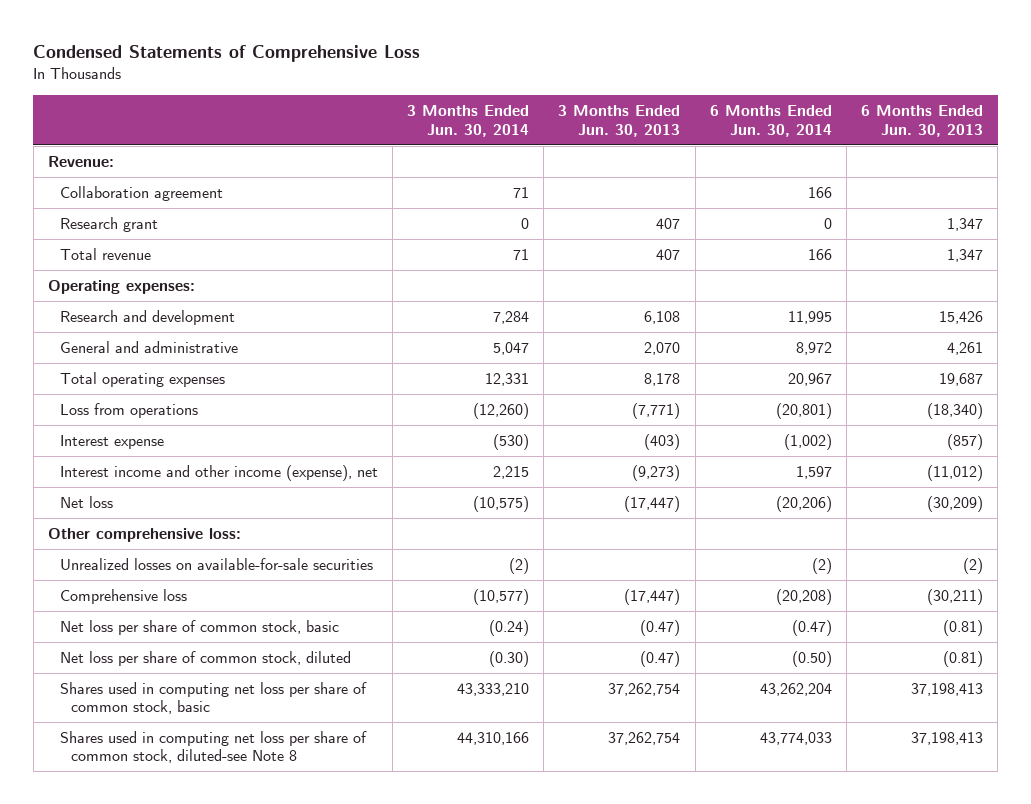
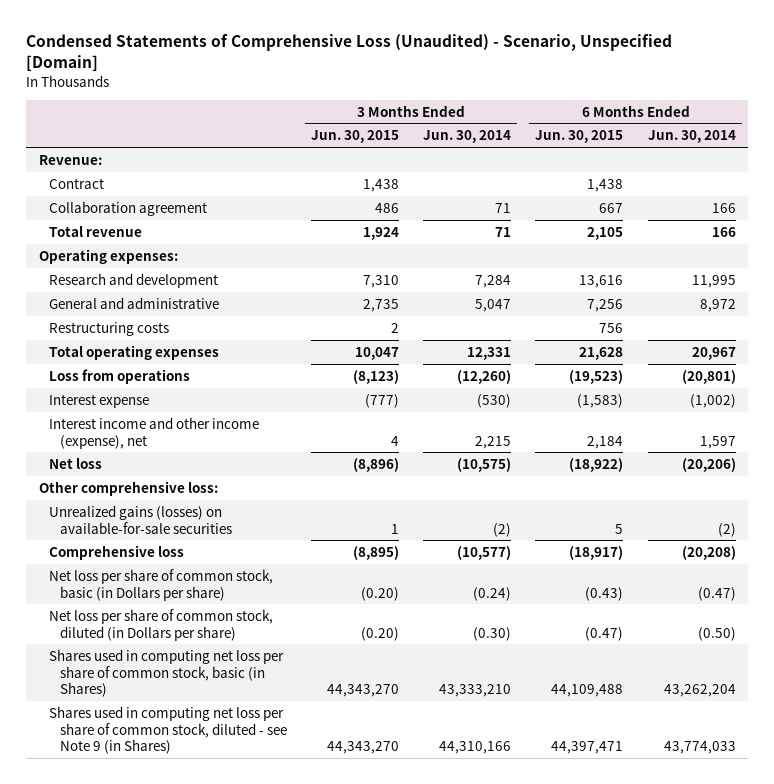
- Condensed Statements of Comprehensive Loss
+ Condensed Statements of Comprehensive Loss (Unaudited) - Scenario, Unspecified [Domain]
- | 3 Months Ended Jun. 30, 2014 | 3 Months Ended Jun. 30, 2013 | 6 Months Ended Jun. 30, 2014 | 6 Months Ended Jun. 30, 2013
+ | 3 Months Ended Jun. 30, 2015 | 3 Months Ended Jun. 30, 2014 | 6 Months Ended Jun. 30, 2015 | 6 Months Ended Jun. 30, 2014
+ Contract | 1,438 | | 1,438 |
- Research grant | 0 | 407 | 0 | 1,347
+ Restructuring costs | 2 | | 756 |
- Unrealized losses on available-for-sale securities | (2) | | (2) | (2)
+ Unrealized gains (losses) on available-for-sale securities | 1 | (2) | 5 | (2)
- Net loss per share of common stock, basic | (0.24) | (0.47) | (0.47) | (0.81)
- Net loss per share of common stock, diluted | (0.30) | (0.47) | (0.50) | (0.81)
- Shares used in computing net loss per share of common stock, basic | 43,333,210 | 37,262,754 | 43,262,204 | 37,198,413
- Shares used in computing net loss per share of common stock, diluted-see Note 8 | 44,310,166 | 37,262,754 | 43,774,033 | 37,198,413
+ Net loss per share of common stock, basic (in Dollars per share) | (0.20) | (0.24) | (0.43) | (0.47)
+ Net loss per share of common stock, diluted (in Dollars per share) | (0.20) | (0.30) | (0.47) | (0.50)
+ Shares used in computing net loss per share of common stock, basic (in Shares) | 44,343,270 | 43,333,210 | 44,109,488 | 43,262,204
+ Shares used in computing net loss per share of common stock, diluted - see Note 9 (in Shares) | 44,343,270 | 44,310,166 | 44,397,471 | 43,774,033

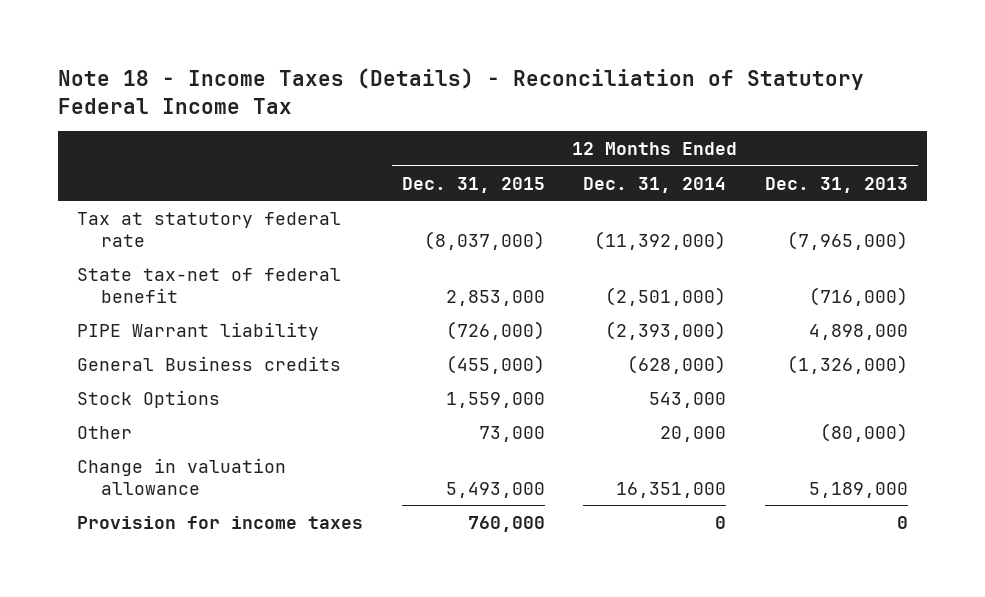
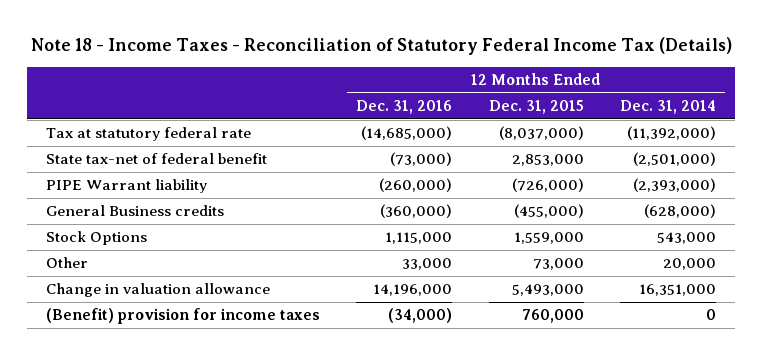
- Note 18 - Income Taxes (Details) - Reconciliation of Statutory Federal Income Tax
+ Note 18 - Income Taxes - Reconciliation of Statutory Federal Income Tax (Details)
- | 12 Months Ended Dec. 31, 2015 | 12 Months Ended Dec. 31, 2014 | 12 Months Ended Dec. 31, 2013
+ | 12 Months Ended Dec. 31, 2016 | 12 Months Ended Dec. 31, 2015 | 12 Months Ended Dec. 31, 2014
- Provision for income taxes | 760,000 | 0 | 0
+ (Benefit) provision for income taxes | (34,000) | 760,000 | 0

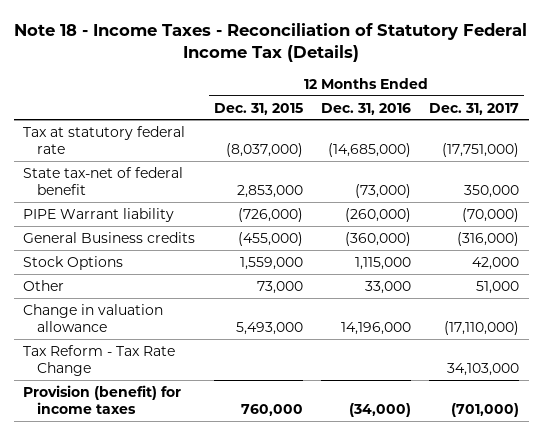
- | 12 Months Ended Dec. 31, 2016 | 12 Months Ended Dec. 31, 2015 | 12 Months Ended Dec. 31, 2014
+ | 12 Months Ended Dec. 31, 2015 | 12 Months Ended Dec. 31, 2016 | 12 Months Ended Dec. 31, 2017
- (Benefit) provision for income taxes | (34,000) | 760,000 | 0
+ Tax Reform - Tax Rate Change | | | 34,103,000
+ Provision (benefit) for income taxes | 760,000 | (34,000) | (701,000)

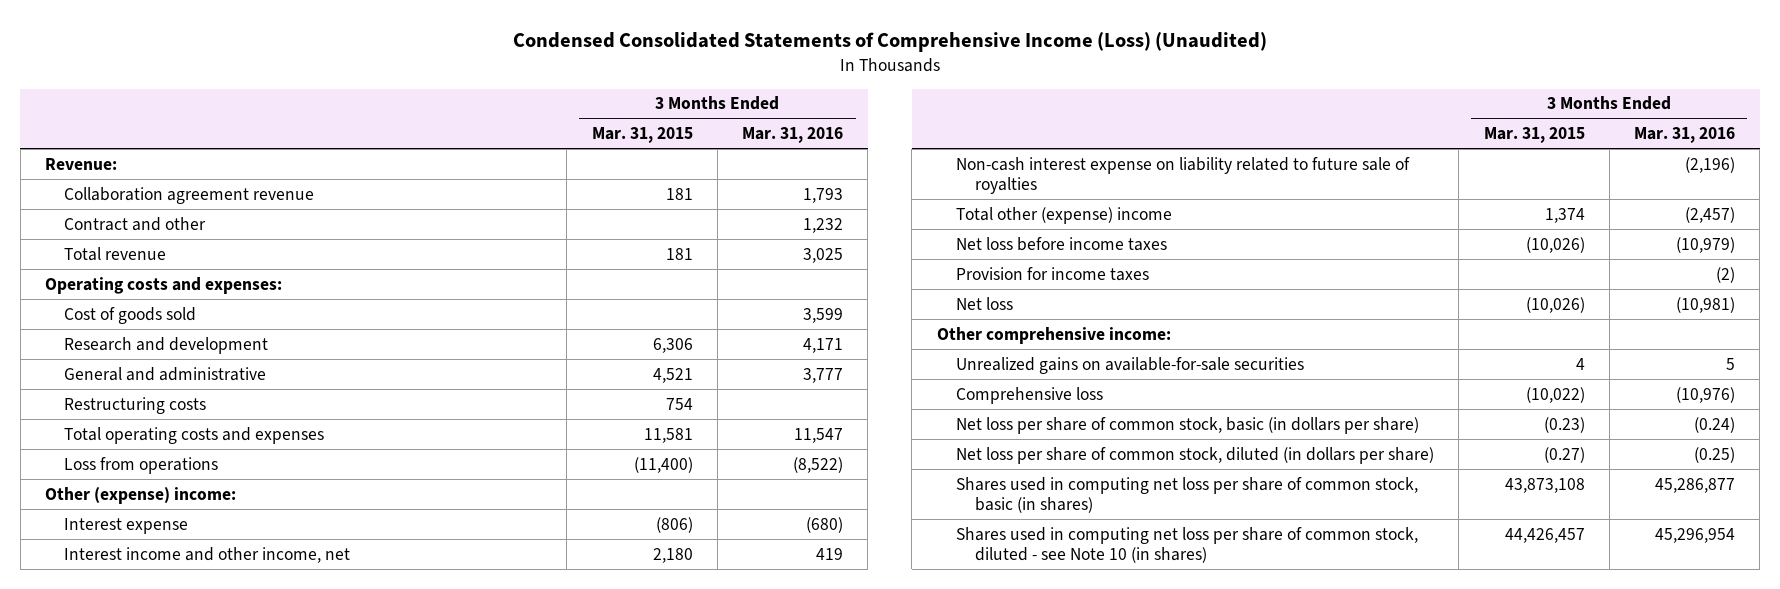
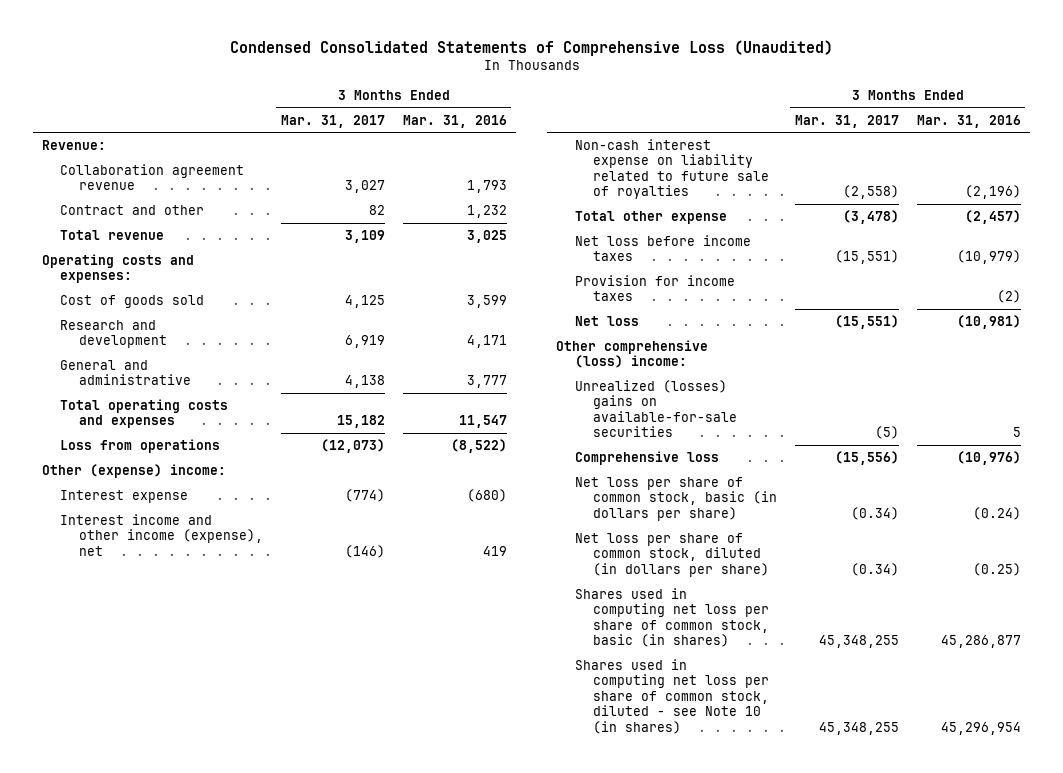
- Condensed Consolidated Statements of Comprehensive Income (Loss) (Unaudited)
+ Condensed Consolidated Statements of Comprehensive Loss (Unaudited)
- | 3 Months Ended Mar. 31, 2015 | 3 Months Ended Mar. 31, 2016
+ | 3 Months Ended Mar. 31, 2017 | 3 Months Ended Mar. 31, 2016
- Restructuring costs | 754 |
- Interest income and other income, net | 2,180 | 419
+ Interest income and other income (expense), net | (146) | 419
- Total other (expense) income | 1,374 | (2,457)
+ Total other expense | (3,478) | (2,457)
- Other comprehensive income:
- Unrealized gains on available-for-sale securities | 4 | 5
+ Other comprehensive (loss) income:
+ Unrealized (losses) gains on available-for-sale securities | (5) | 5

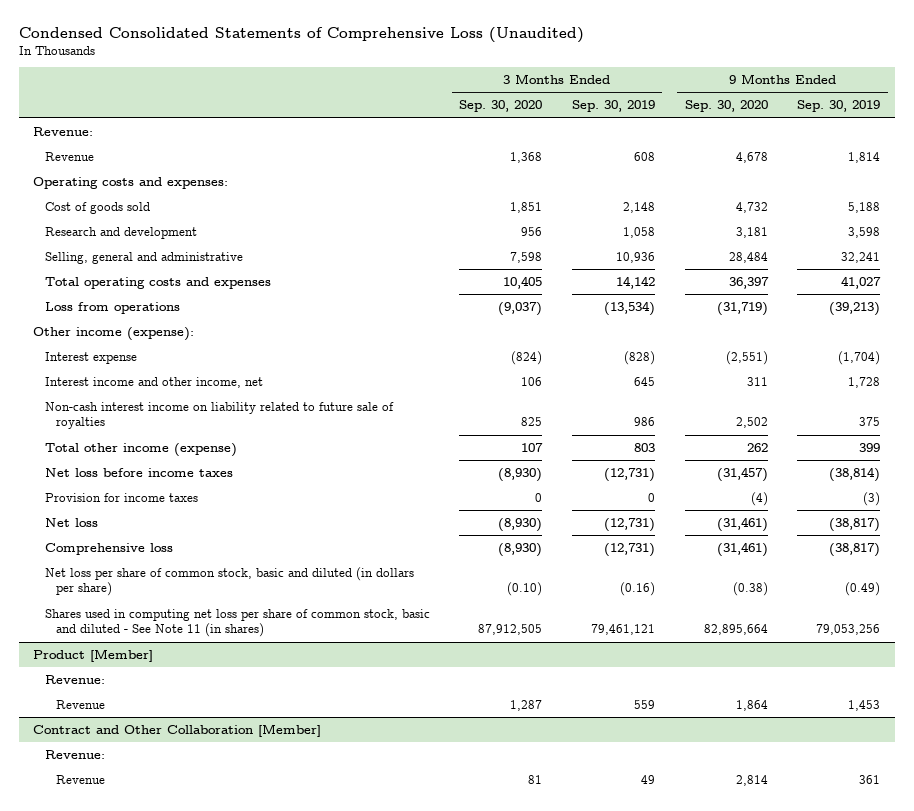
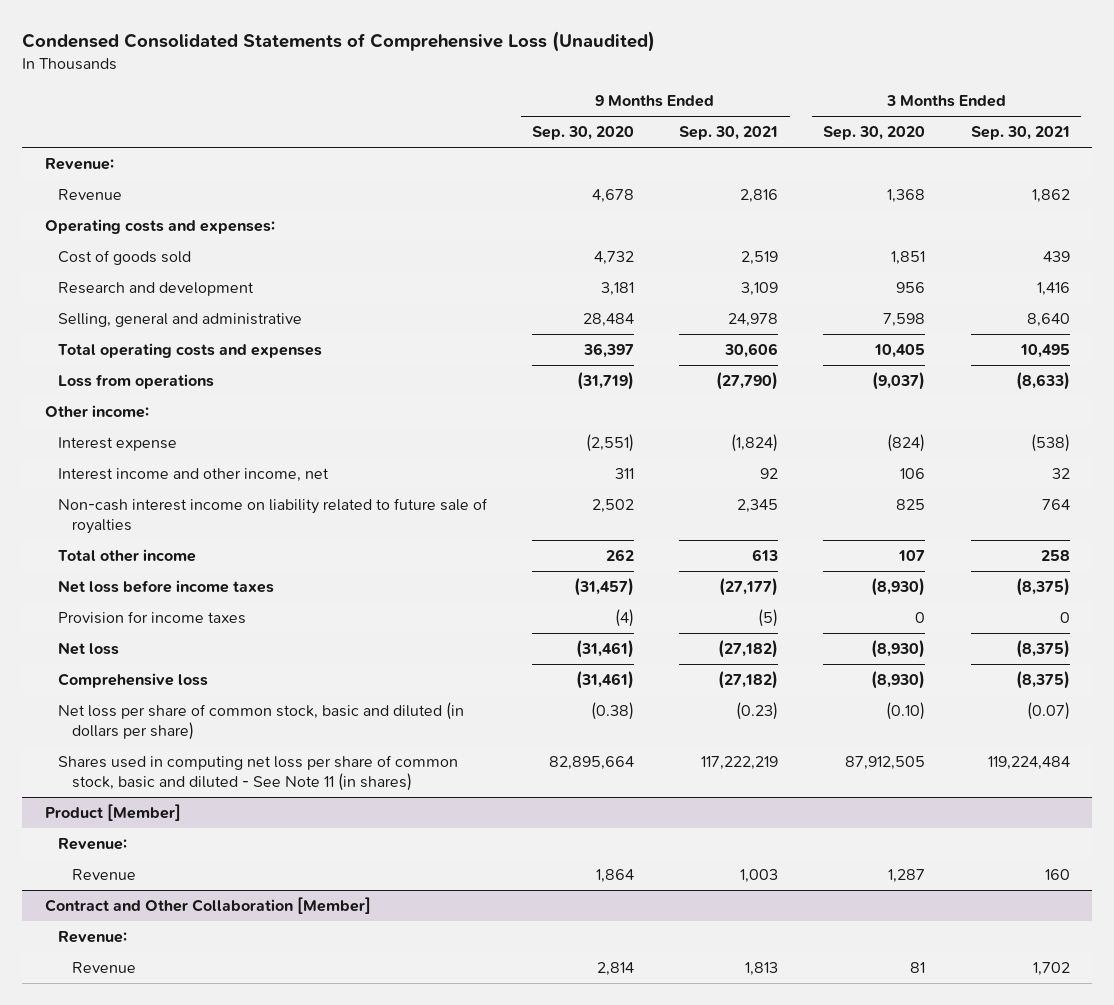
- | 3 Months Ended Sep. 30, 2020 | 3 Months Ended Sep. 30, 2019 | 9 Months Ended Sep. 30, 2020 | 9 Months Ended Sep. 30, 2019
+ | 9 Months Ended Sep. 30, 2020 | 9 Months Ended Sep. 30, 2021 | 3 Months Ended Sep. 30, 2020 | 3 Months Ended Sep. 30, 2021
- Other income (expense):
+ Other income:
- Total other income (expense) | 107 | 803 | 262 | 399
+ Total other income | 262 | 613 | 107 | 258

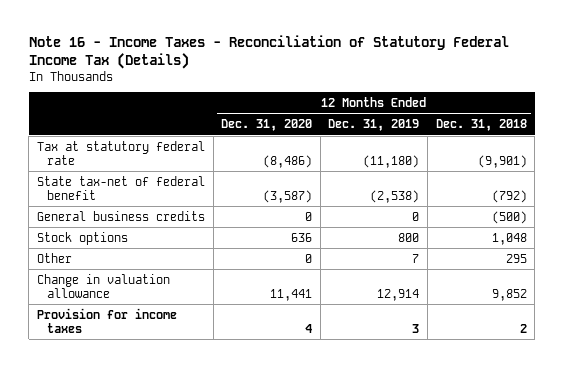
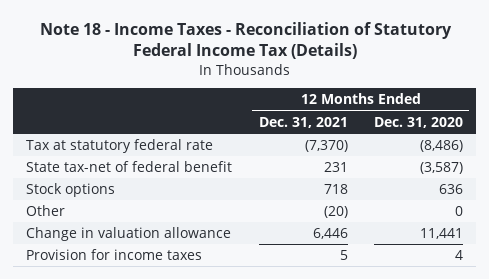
- Note 16 - Income Taxes - Reconciliation of Statutory Federal Income Tax (Details)
+ Note 18 - Income Taxes - Reconciliation of Statutory Federal Income Tax (Details)
- | 12 Months Ended Dec. 31, 2020 | 12 Months Ended Dec. 31, 2019 | 12 Months Ended Dec. 31, 2018
+ | 12 Months Ended Dec. 31, 2021 | 12 Months Ended Dec. 31, 2020
- General business credits | 0 | 0 | (500)

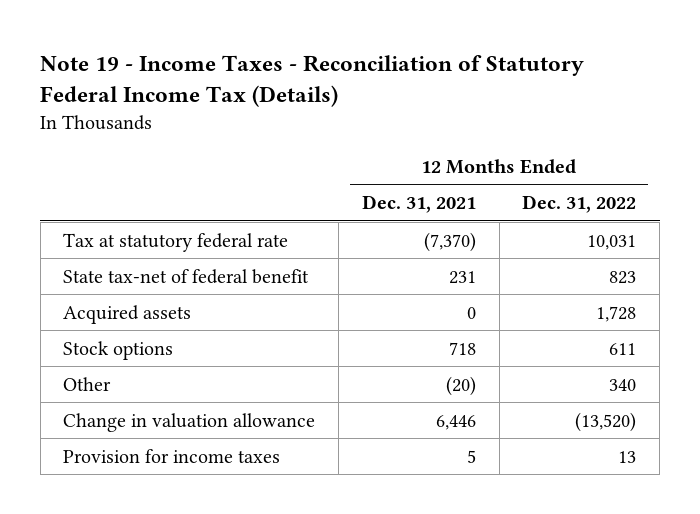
- Note 18 - Income Taxes - Reconciliation of Statutory Federal Income Tax (Details)
+ Note 19 - Income Taxes - Reconciliation of Statutory Federal Income Tax (Details)
- | 12 Months Ended Dec. 31, 2021 | 12 Months Ended Dec. 31, 2020
+ | 12 Months Ended Dec. 31, 2021 | 12 Months Ended Dec. 31, 2022
+ Acquired assets | 0 | 1,728

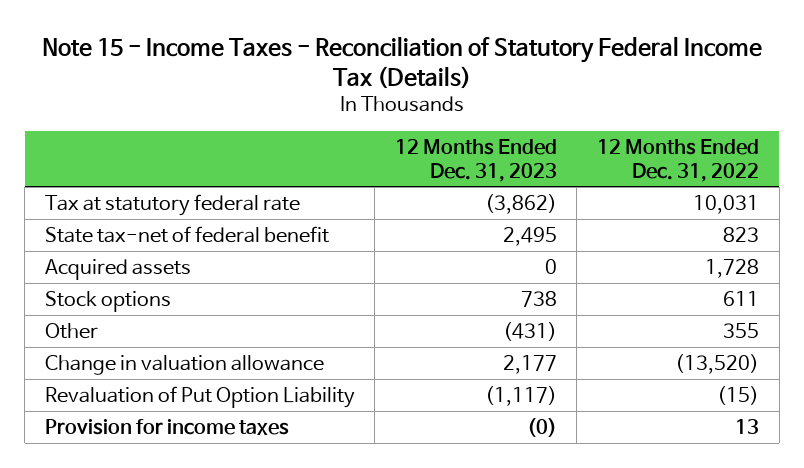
- Note 19 - Income Taxes - Reconciliation of Statutory Federal Income Tax (Details)
+ Note 15 - Income Taxes - Reconciliation of Statutory Federal Income Tax (Details)
- | 12 Months Ended Dec. 31, 2021 | 12 Months Ended Dec. 31, 2022
+ | 12 Months Ended Dec. 31, 2023 | 12 Months Ended Dec. 31, 2022
- Other | (20) | 340
+ Other | (431) | 355
+ Revaluation of Put Option Liability | (1,117) | (15)

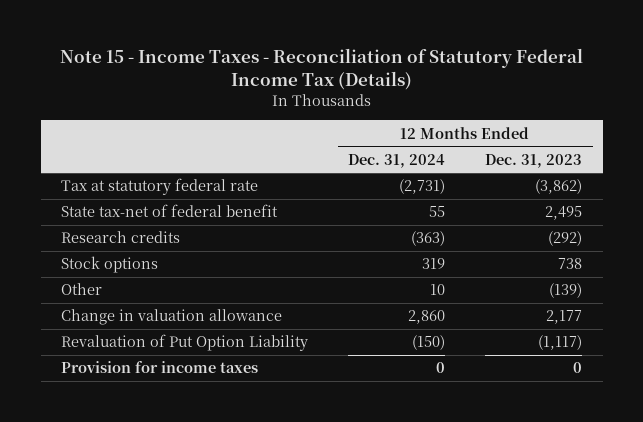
- | 12 Months Ended Dec. 31, 2023 | 12 Months Ended Dec. 31, 2022
+ | 12 Months Ended Dec. 31, 2024 | 12 Months Ended Dec. 31, 2023
- Acquired assets | 0 | 1,728
+ Research credits | (363) | (292)
- Other | (431) | 355
+ Other | 10 | (139)
- Provision for income taxes | (0) | 13
+ Provision for income taxes | 0 | 0

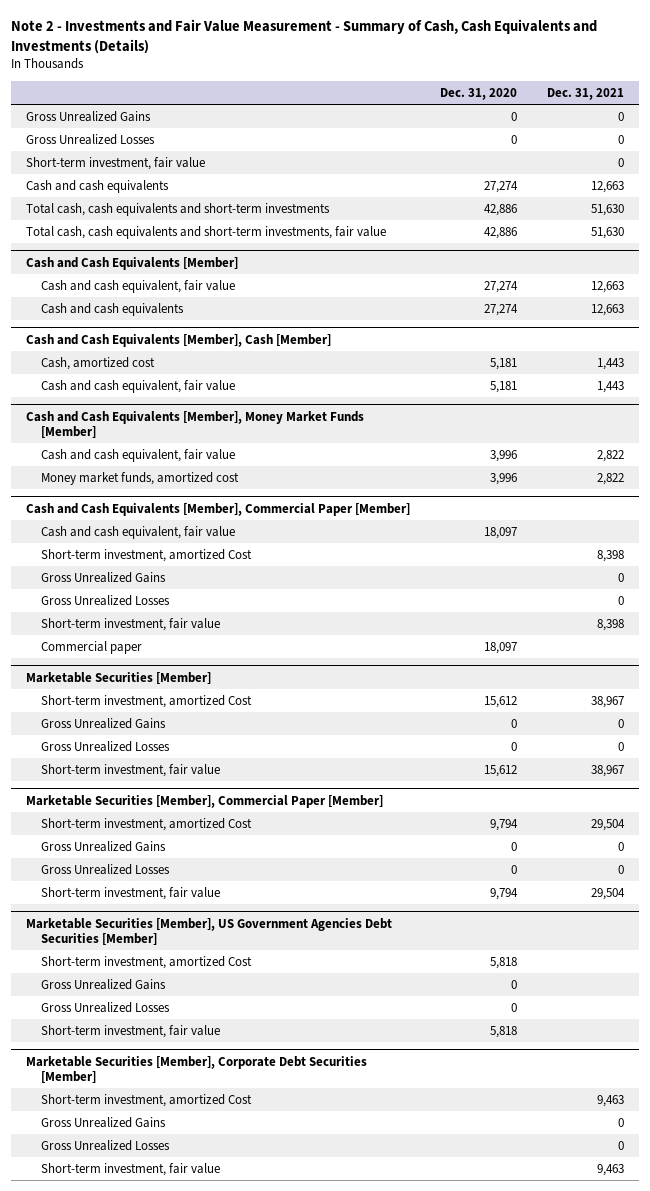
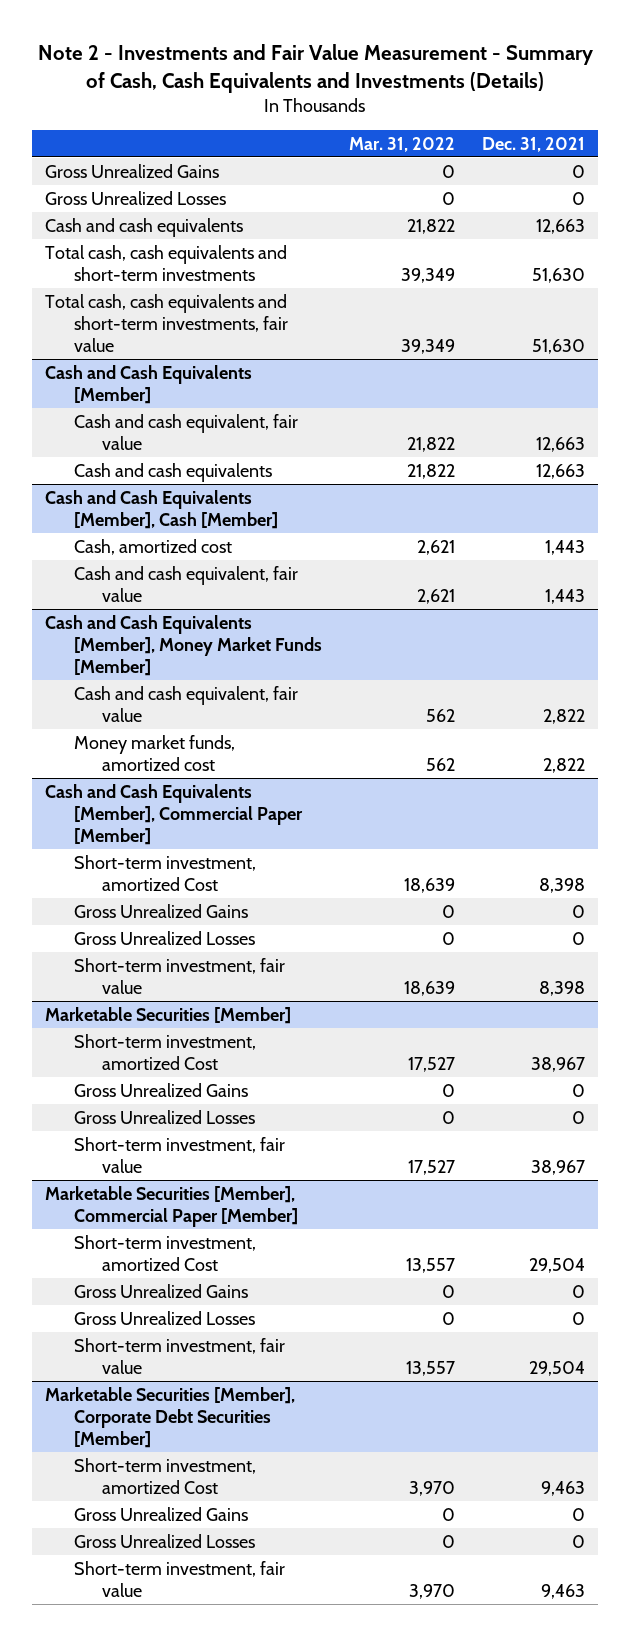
- | Dec. 31, 2020 | Dec. 31, 2021
+ | Mar. 31, 2022 | Dec. 31, 2021
- Short-term investment, fair value | | 0
@ Cash and Cash Equivalents [Member], Commercial Paper [Member]
- Cash and cash equivalent, fair value | 18,097 |
- Commercial paper | 18,097 |
- Marketable Securities [Member], US Government Agencies Debt Securities [Member]
- Short-term investment, amortized Cost | 5,818 |
- Gross Unrealized Gains | 0 |
- Gross Unrealized Losses | 0 |
- Short-term investment, fair value | 5,818 |

